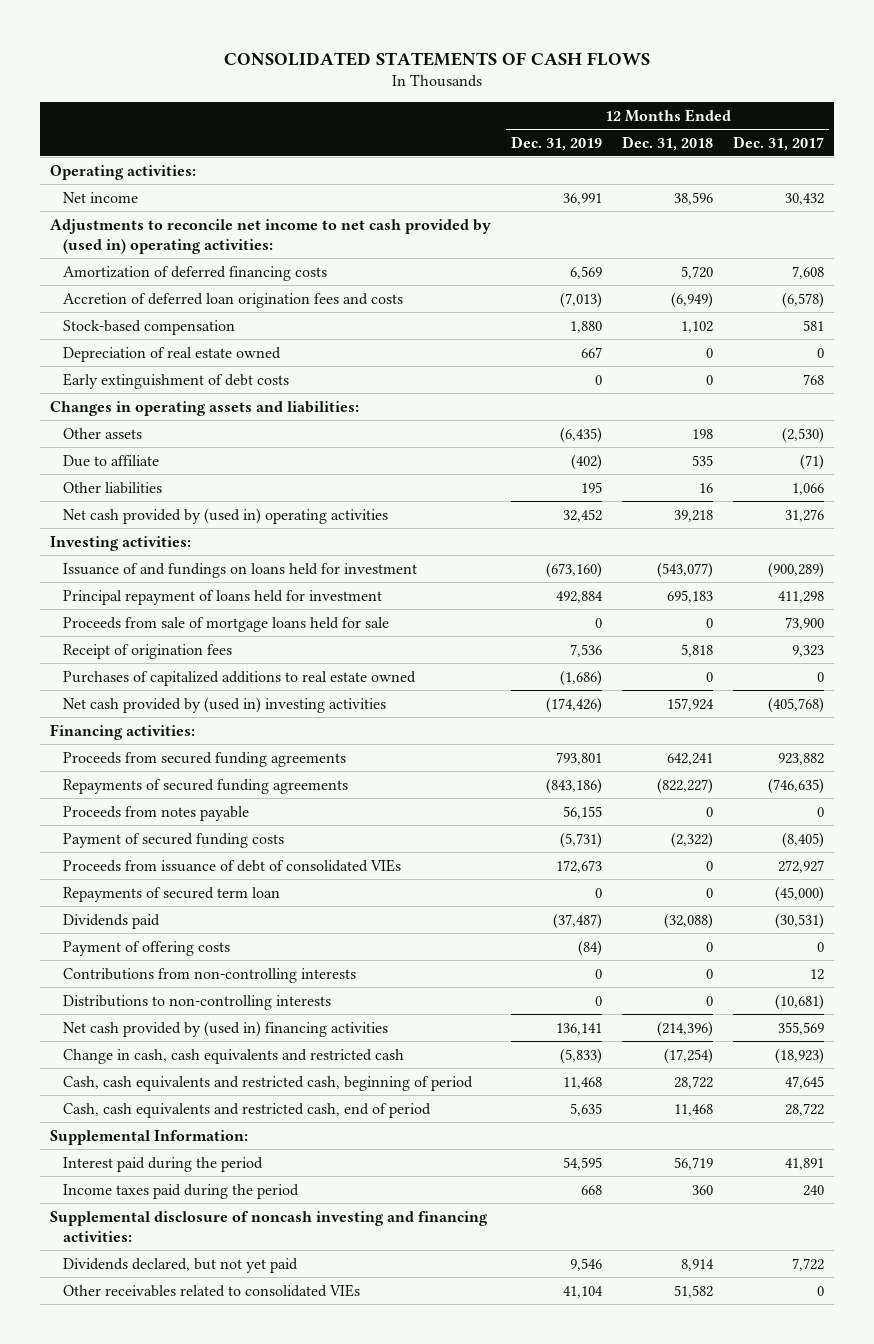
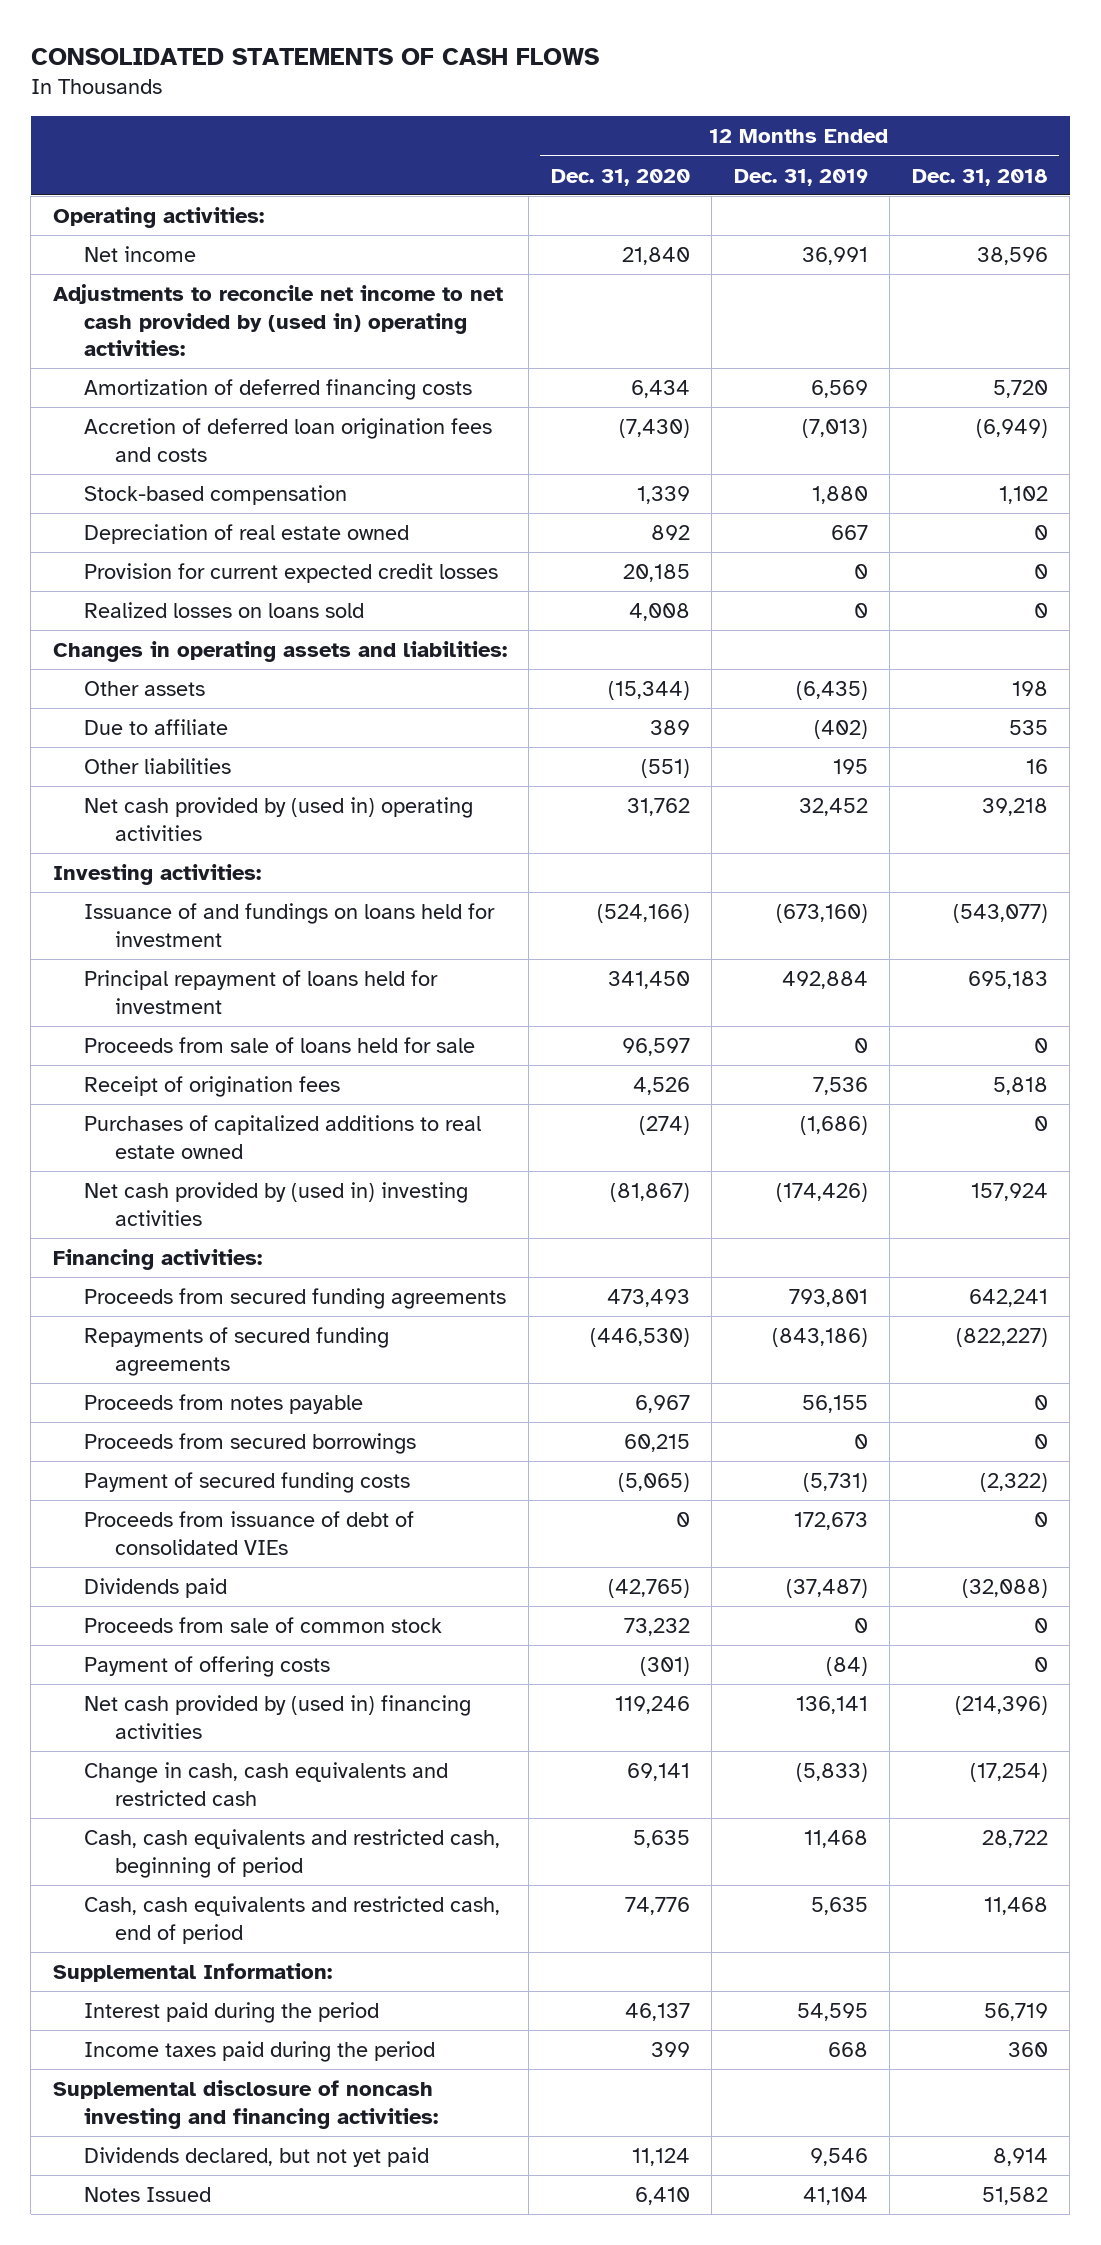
- | 12 Months Ended Dec. 31, 2019 | 12 Months Ended Dec. 31, 2018 | 12 Months Ended Dec. 31, 2017
+ | 12 Months Ended Dec. 31, 2020 | 12 Months Ended Dec. 31, 2019 | 12 Months Ended Dec. 31, 2018
- Early extinguishment of debt costs | 0 | 0 | 768
+ Provision for current expected credit losses | 20,185 | 0 | 0
+ Realized losses on loans sold | 4,008 | 0 | 0
- Proceeds from sale of mortgage loans held for sale | 0 | 0 | 73,900
+ Proceeds from sale of loans held for sale | 96,597 | 0 | 0
+ Proceeds from secured borrowings | 60,215 | 0 | 0
- Repayments of secured term loan | 0 | 0 | (45,000)
+ Proceeds from sale of common stock | 73,232 | 0 | 0
- Contributions from non-controlling interests | 0 | 0 | 12
- Distributions to non-controlling interests | 0 | 0 | (10,681)
- Other receivables related to consolidated VIEs | 41,104 | 51,582 | 0
+ Notes Issued | 6,410 | 41,104 | 51,582

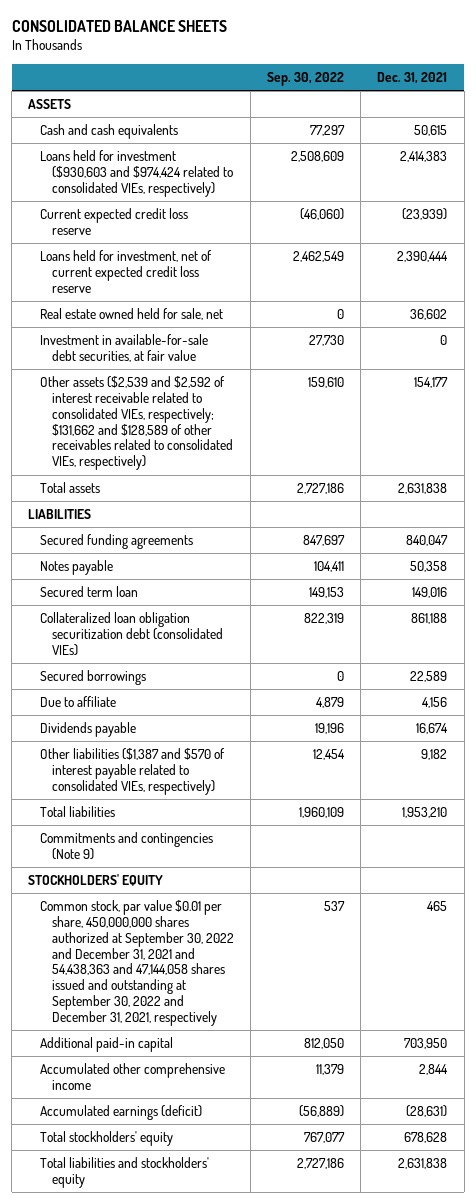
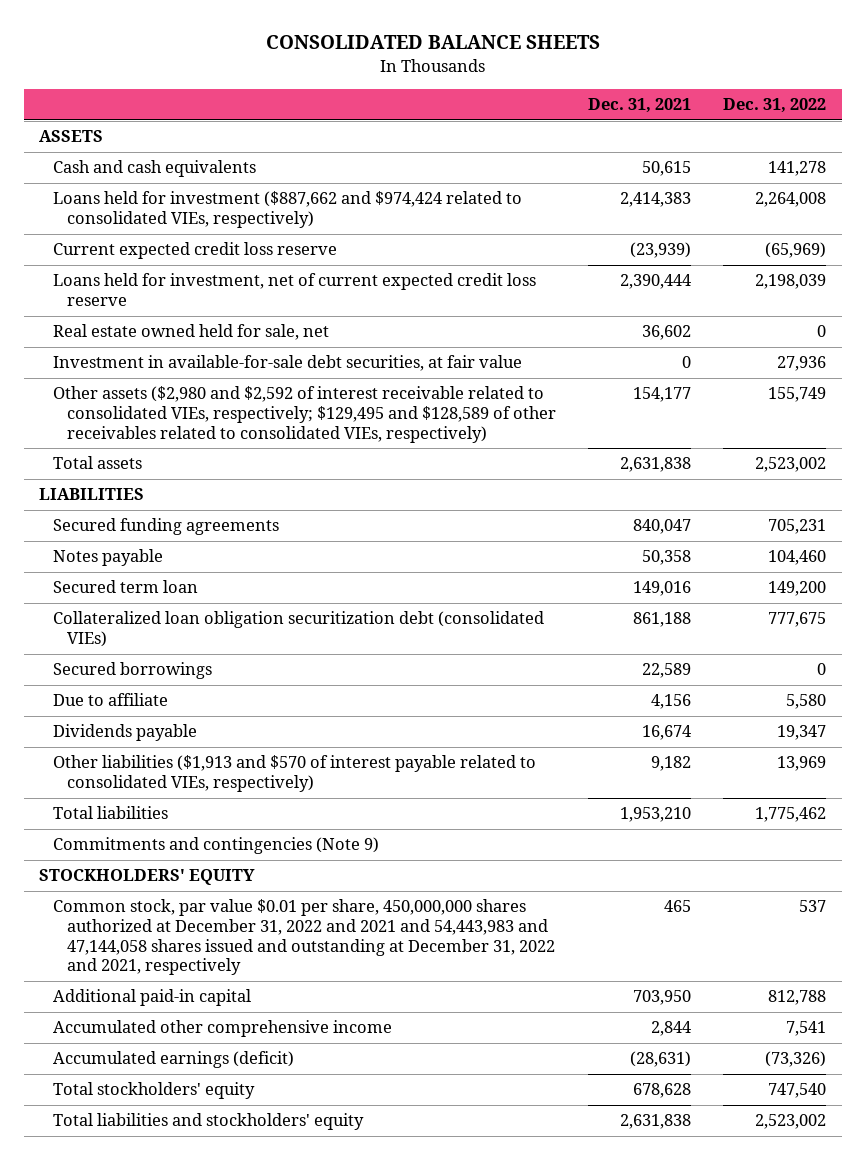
- | Sep. 30, 2022 | Dec. 31, 2021
+ | Dec. 31, 2021 | Dec. 31, 2022
- Loans held for investment ($930,603 and $974,424 related to consolidated VIEs, respectively) | 2,508,609 | 2,414,383
+ Loans held for investment ($887,662 and $974,424 related to consolidated VIEs, respectively) | 2,414,383 | 2,264,008
- Other assets ($2,539 and $2,592 of interest receivable related to consolidated VIEs, respectively; $131,662 and $128,589 of other receivables related to consolidated VIEs, respectively) | 159,610 | 154,177
+ Other assets ($2,980 and $2,592 of interest receivable related to consolidated VIEs, respectively; $129,495 and $128,589 of other receivables related to consolidated VIEs, respectively) | 154,177 | 155,749
- Other liabilities ($1,387 and $570 of interest payable related to consolidated VIEs, respectively) | 12,454 | 9,182
+ Other liabilities ($1,913 and $570 of interest payable related to consolidated VIEs, respectively) | 9,182 | 13,969
- Common stock, par value $0.01 per share, 450,000,000 shares authorized at September 30, 2022 and December 31, 2021 and 54,438,363 and 47,144,058 shares issued and outstanding at September 30, 2022 and December 31, 2021, respectively | 537 | 465
+ Common stock, par value $0.01 per share, 450,000,000 shares authorized at December 31, 2022 and 2021 and 54,443,983 and 47,144,058 shares issued and outstanding at December 31, 2022 and 2021, respectively | 465 | 537

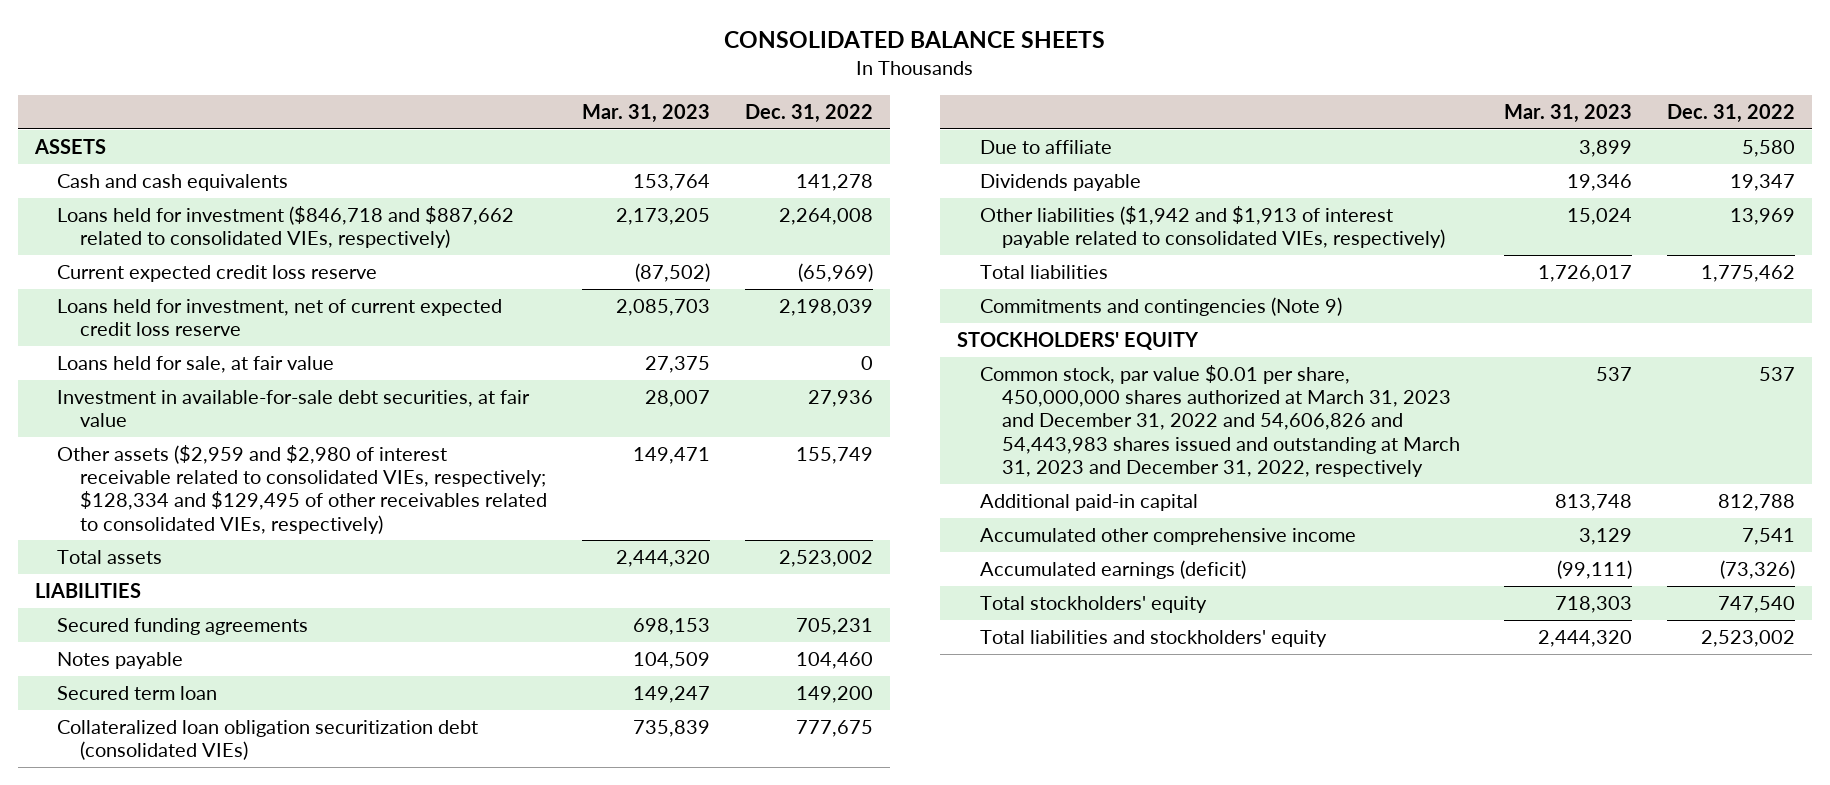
- | Dec. 31, 2021 | Dec. 31, 2022
+ | Mar. 31, 2023 | Dec. 31, 2022
- Loans held for investment ($887,662 and $974,424 related to consolidated VIEs, respectively) | 2,414,383 | 2,264,008
+ Loans held for investment ($846,718 and $887,662 related to consolidated VIEs, respectively) | 2,173,205 | 2,264,008
- Real estate owned held for sale, net | 36,602 | 0
+ Loans held for sale, at fair value | 27,375 | 0
- Other assets ($2,980 and $2,592 of interest receivable related to consolidated VIEs, respectively; $129,495 and $128,589 of other receivables related to consolidated VIEs, respectively) | 154,177 | 155,749
+ Other assets ($2,959 and $2,980 of interest receivable related to consolidated VIEs, respectively; $128,334 and $129,495 of other receivables related to consolidated VIEs, respectively) | 149,471 | 155,749
- Secured borrowings | 22,589 | 0
- Other liabilities ($1,913 and $570 of interest payable related to consolidated VIEs, respectively) | 9,182 | 13,969
+ Other liabilities ($1,942 and $1,913 of interest payable related to consolidated VIEs, respectively) | 15,024 | 13,969
- Common stock, par value $0.01 per share, 450,000,000 shares authorized at December 31, 2022 and 2021 and 54,443,983 and 47,144,058 shares issued and outstanding at December 31, 2022 and 2021, respectively | 465 | 537
+ Common stock, par value $0.01 per share, 450,000,000 shares authorized at March 31, 2023 and December 31, 2022 and 54,606,826 and 54,443,983 shares issued and outstanding at March 31, 2023 and December 31, 2022, respectively | 537 | 537

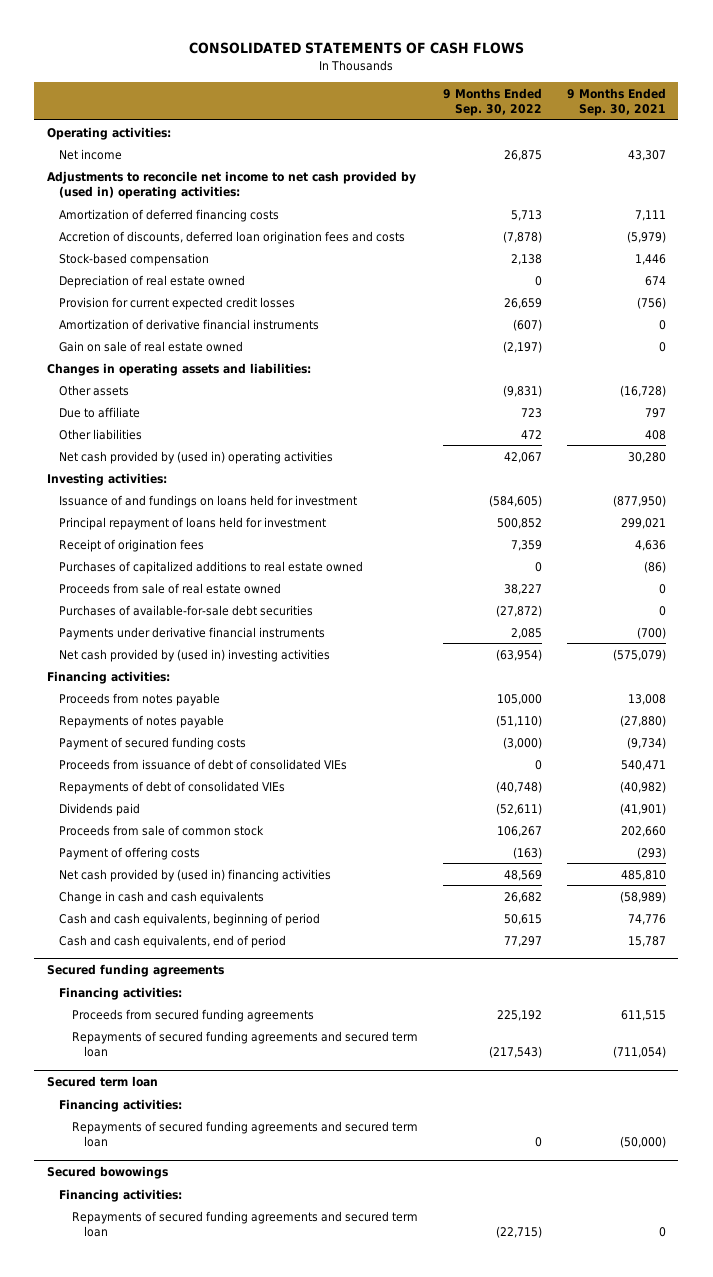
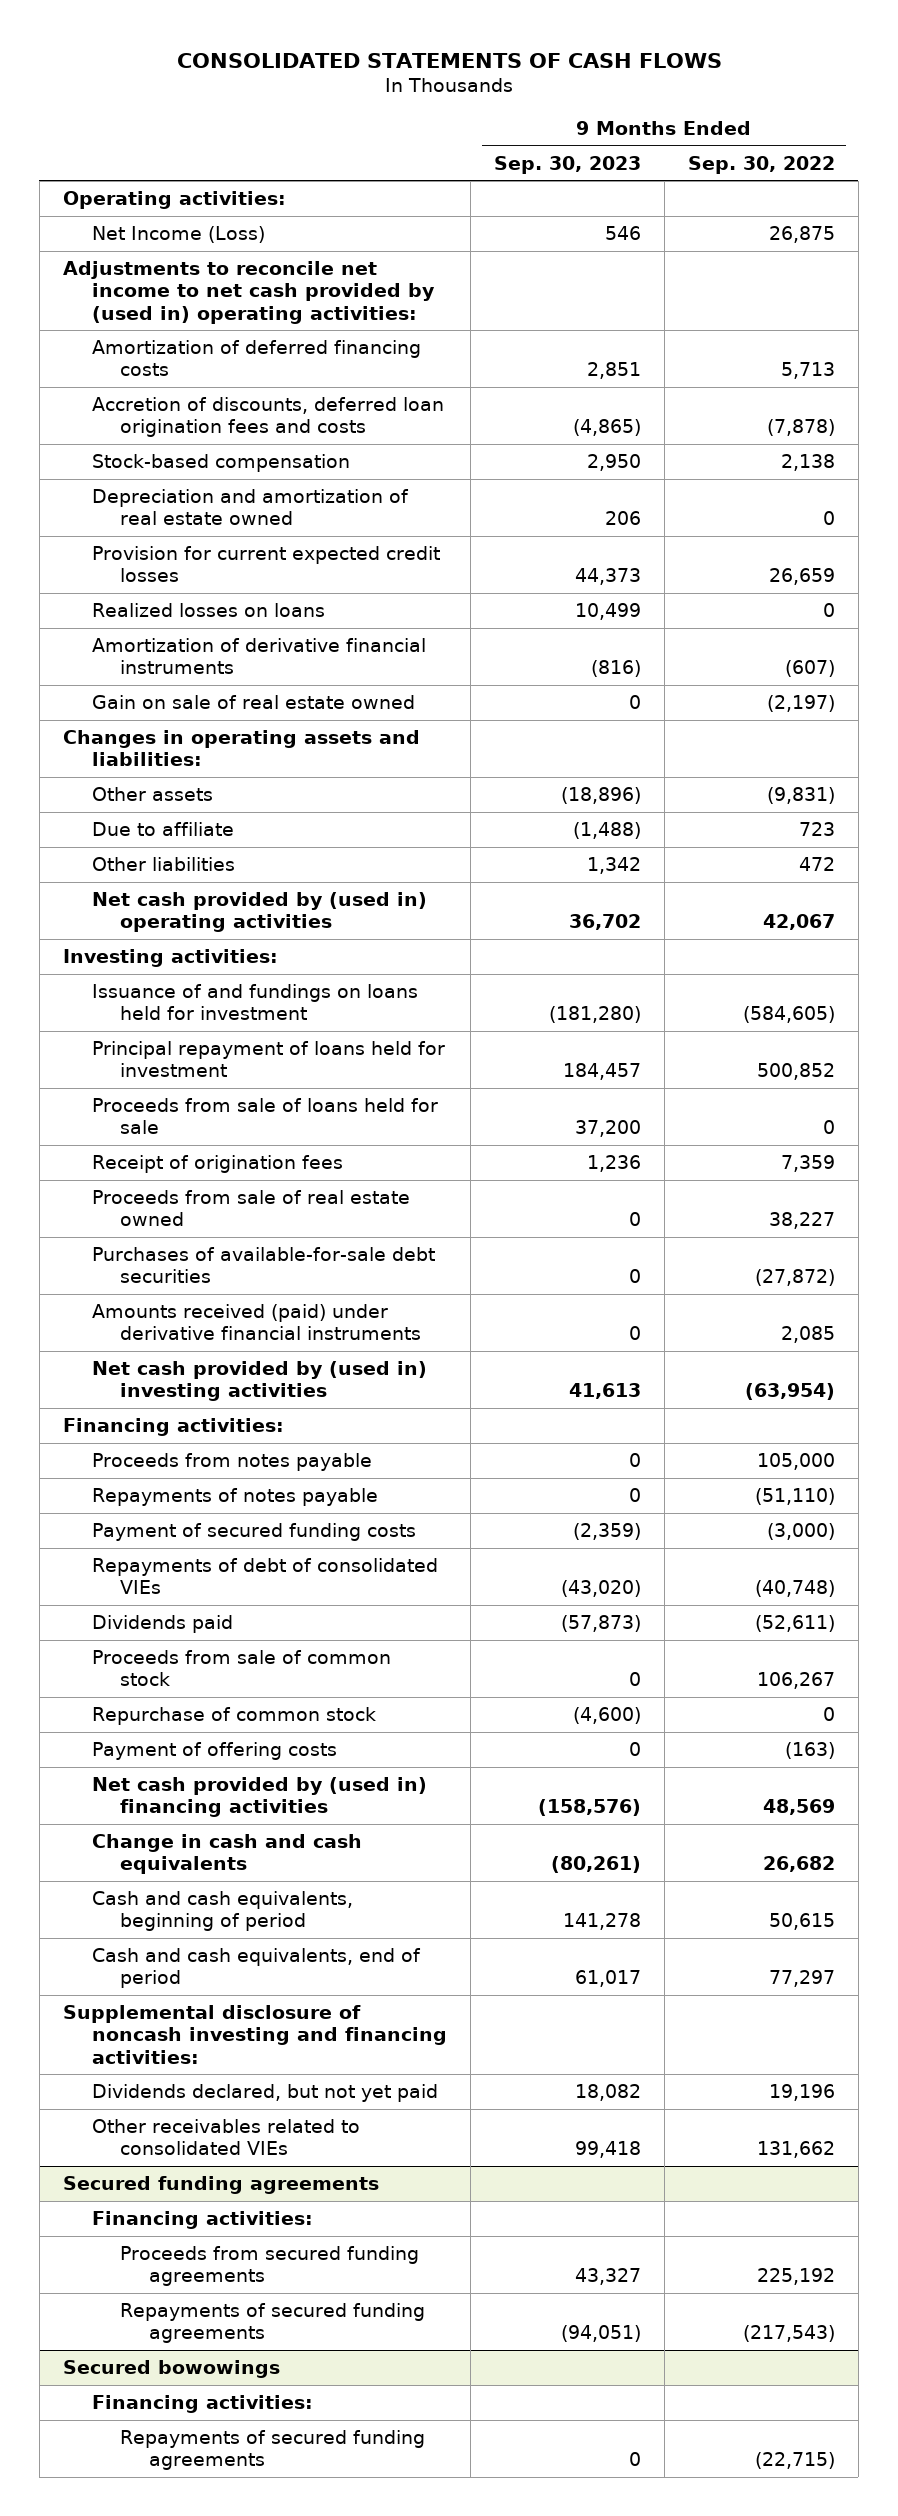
- | 9 Months Ended Sep. 30, 2022 | 9 Months Ended Sep. 30, 2021
+ | 9 Months Ended Sep. 30, 2023 | 9 Months Ended Sep. 30, 2022
- Net income | 26,875 | 43,307
+ Net Income (Loss) | 546 | 26,875
- Depreciation of real estate owned | 0 | 674
+ Depreciation and amortization of real estate owned | 206 | 0
+ Realized losses on loans | 10,499 | 0
+ Proceeds from sale of loans held for sale | 37,200 | 0
- Purchases of capitalized additions to real estate owned | 0 | (86)
- Payments under derivative financial instruments | 2,085 | (700)
+ Amounts received (paid) under derivative financial instruments | 0 | 2,085
- Proceeds from issuance of debt of consolidated VIEs | 0 | 540,471
+ Repurchase of common stock | (4,600) | 0
+ Supplemental disclosure of noncash investing and financing activities:
+ Dividends declared, but not yet paid | 18,082 | 19,196
+ Other receivables related to consolidated VIEs | 99,418 | 131,662
@ Secured funding agreements
- Repayments of secured funding agreements and secured term loan | (217,543) | (711,054)
- Secured term loan
- Financing activities:
- Repayments of secured funding agreements and secured term loan | 0 | (50,000)
@ Secured funding agreements
+ Repayments of secured funding agreements | (94,051) | (217,543)
@ Secured bowowings
- Repayments of secured funding agreements and secured term loan | (22,715) | 0
+ Repayments of secured funding agreements | 0 | (22,715)

